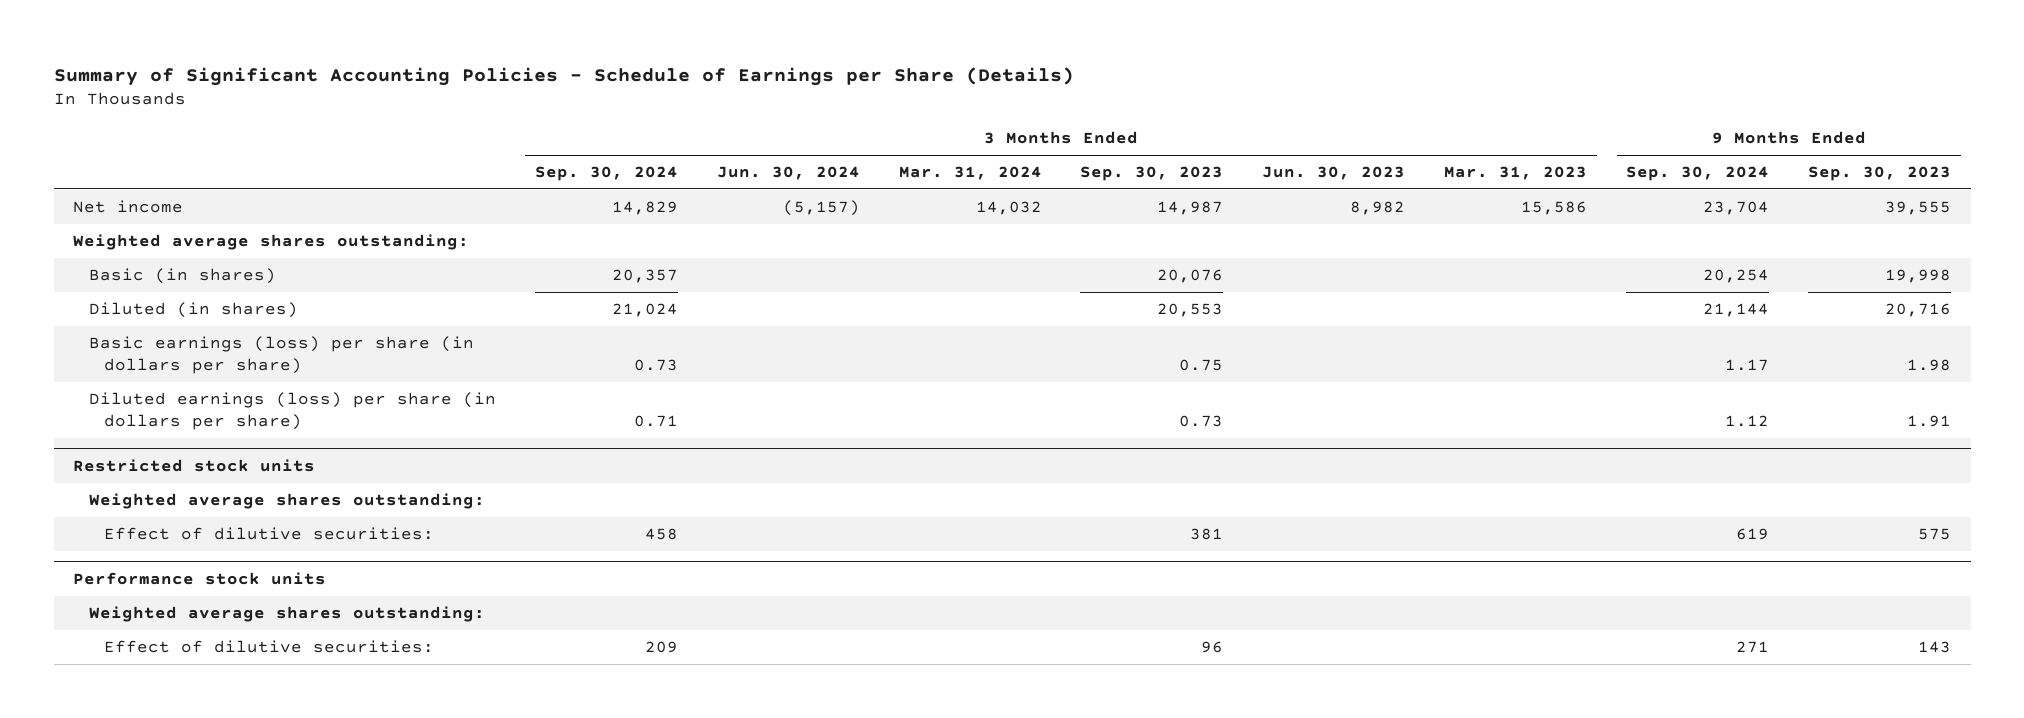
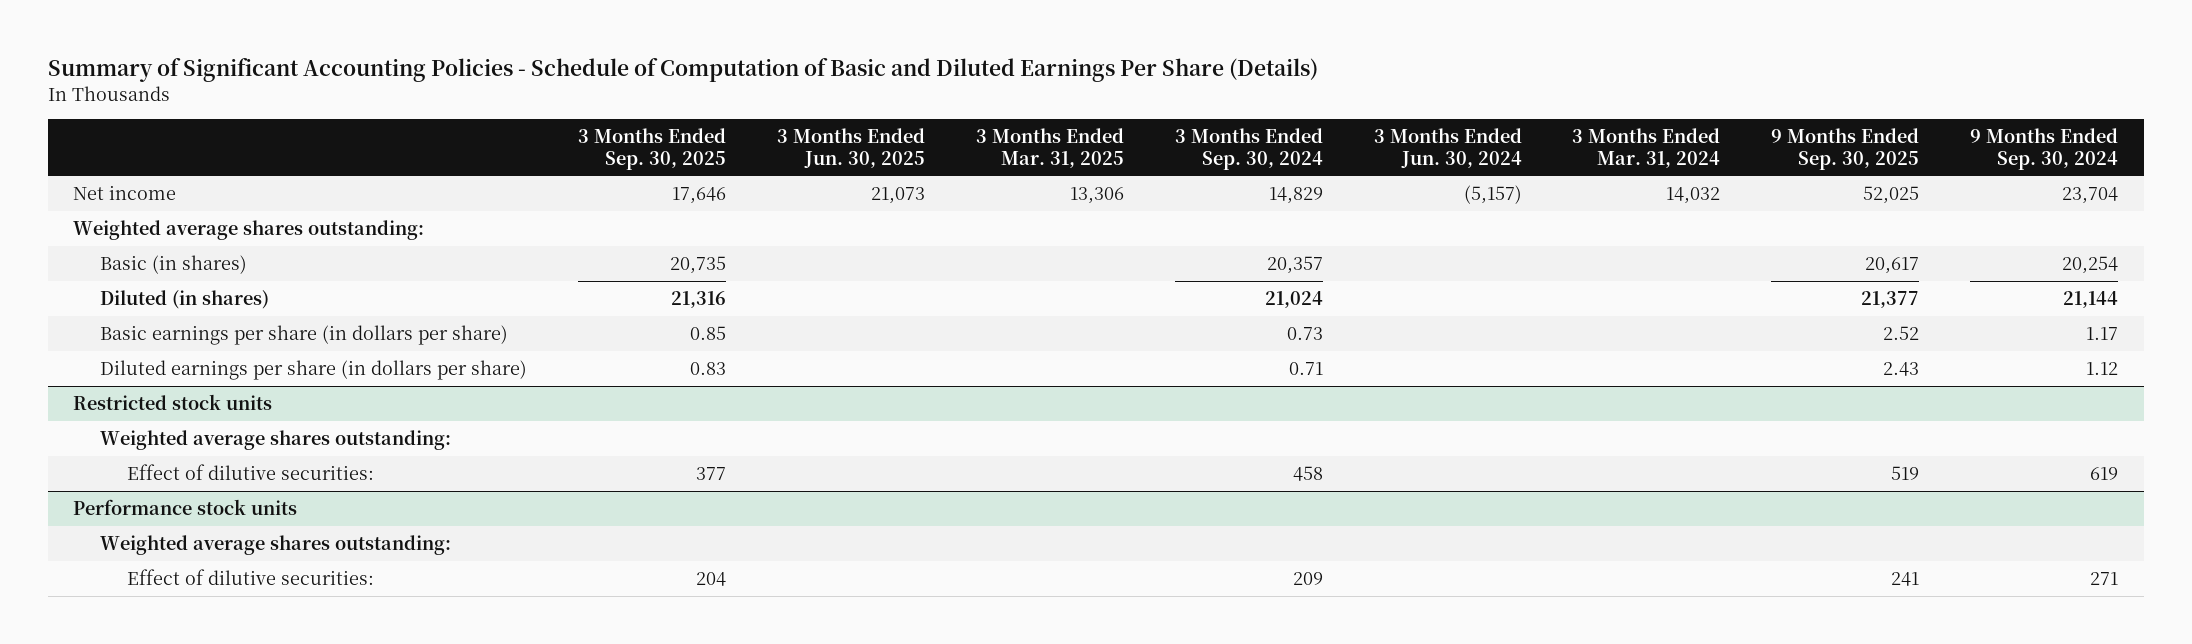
- Summary of Significant Accounting Policies - Schedule of Earnings per Share (Details)
+ Summary of Significant Accounting Policies - Schedule of Computation of Basic and Diluted Earnings Per Share (Details)
- | 3 Months Ended Sep. 30, 2024 | 3 Months Ended Jun. 30, 2024 | 3 Months Ended Mar. 31, 2024 | 3 Months Ended Sep. 30, 2023 | 3 Months Ended Jun. 30, 2023 | 3 Months Ended Mar. 31, 2023 | 9 Months Ended Sep. 30, 2024 | 9 Months Ended Sep. 30, 2023
+ | 3 Months Ended Sep. 30, 2025 | 3 Months Ended Jun. 30, 2025 | 3 Months Ended Mar. 31, 2025 | 3 Months Ended Sep. 30, 2024 | 3 Months Ended Jun. 30, 2024 | 3 Months Ended Mar. 31, 2024 | 9 Months Ended Sep. 30, 2025 | 9 Months Ended Sep. 30, 2024
- Basic earnings (loss) per share (in dollars per share) | 0.73 | | | 0.75 | | | 1.17 | 1.98
- Diluted earnings (loss) per share (in dollars per share) | 0.71 | | | 0.73 | | | 1.12 | 1.91
+ Basic earnings per share (in dollars per share) | 0.85 | | | 0.73 | | | 2.52 | 1.17
+ Diluted earnings per share (in dollars per share) | 0.83 | | | 0.71 | | | 2.43 | 1.12

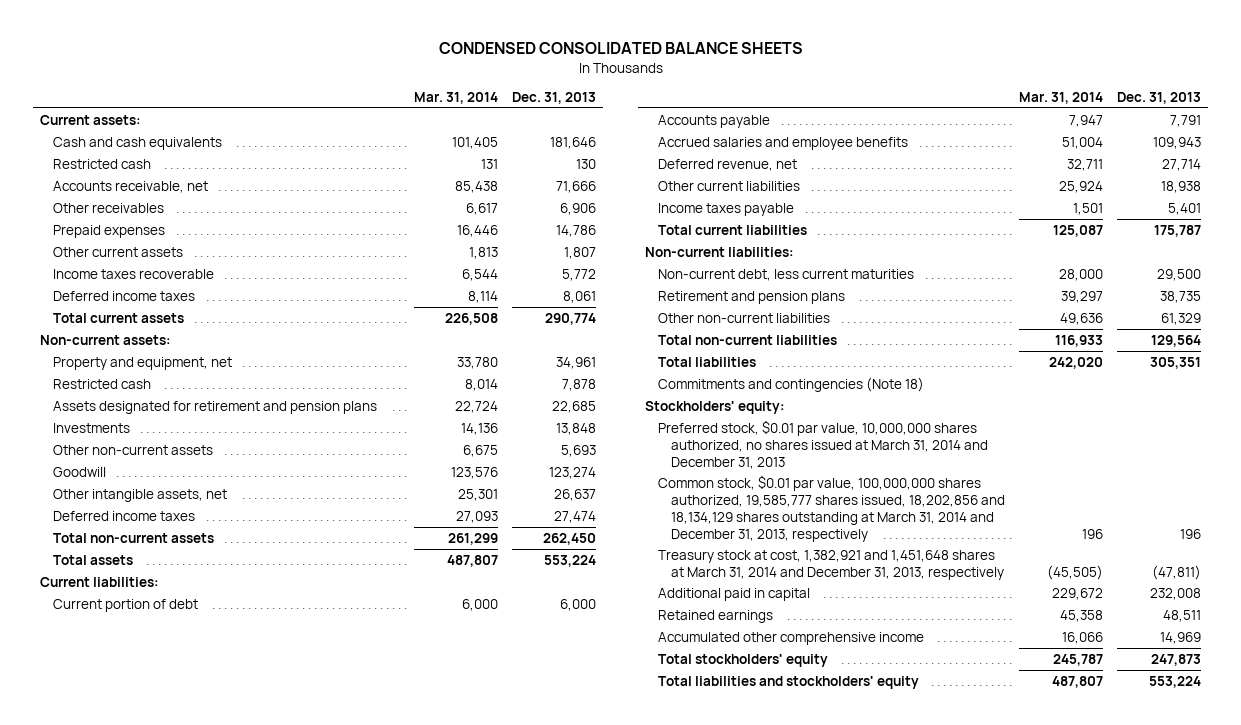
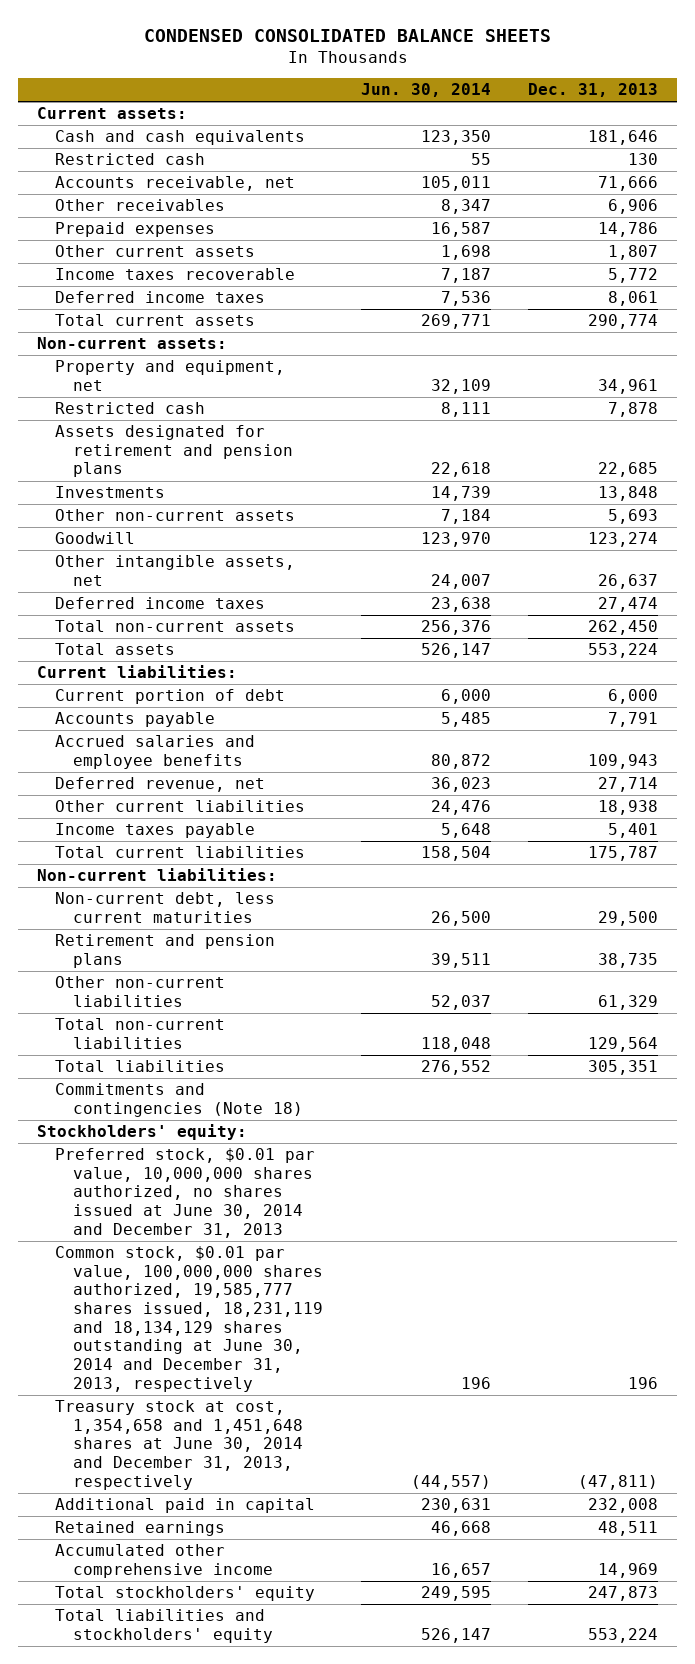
- | Mar. 31, 2014 | Dec. 31, 2013
+ | Jun. 30, 2014 | Dec. 31, 2013
- Preferred stock, $0.01 par value, 10,000,000 shares authorized, no shares issued at March 31, 2014 and December 31, 2013
- Common stock, $0.01 par value, 100,000,000 shares authorized, 19,585,777 shares issued, 18,202,856 and 18,134,129 shares outstanding at March 31, 2014 and December 31, 2013, respectively | 196 | 196
- Treasury stock at cost, 1,382,921 and 1,451,648 shares at March 31, 2014 and December 31, 2013, respectively | (45,505) | (47,811)
+ Preferred stock, $0.01 par value, 10,000,000 shares authorized, no shares issued at June 30, 2014 and December 31, 2013
+ Common stock, $0.01 par value, 100,000,000 shares authorized, 19,585,777 shares issued, 18,231,119 and 18,134,129 shares outstanding at June 30, 2014 and December 31, 2013, respectively | 196 | 196
+ Treasury stock at cost, 1,354,658 and 1,451,648 shares at June 30, 2014 and December 31, 2013, respectively | (44,557) | (47,811)

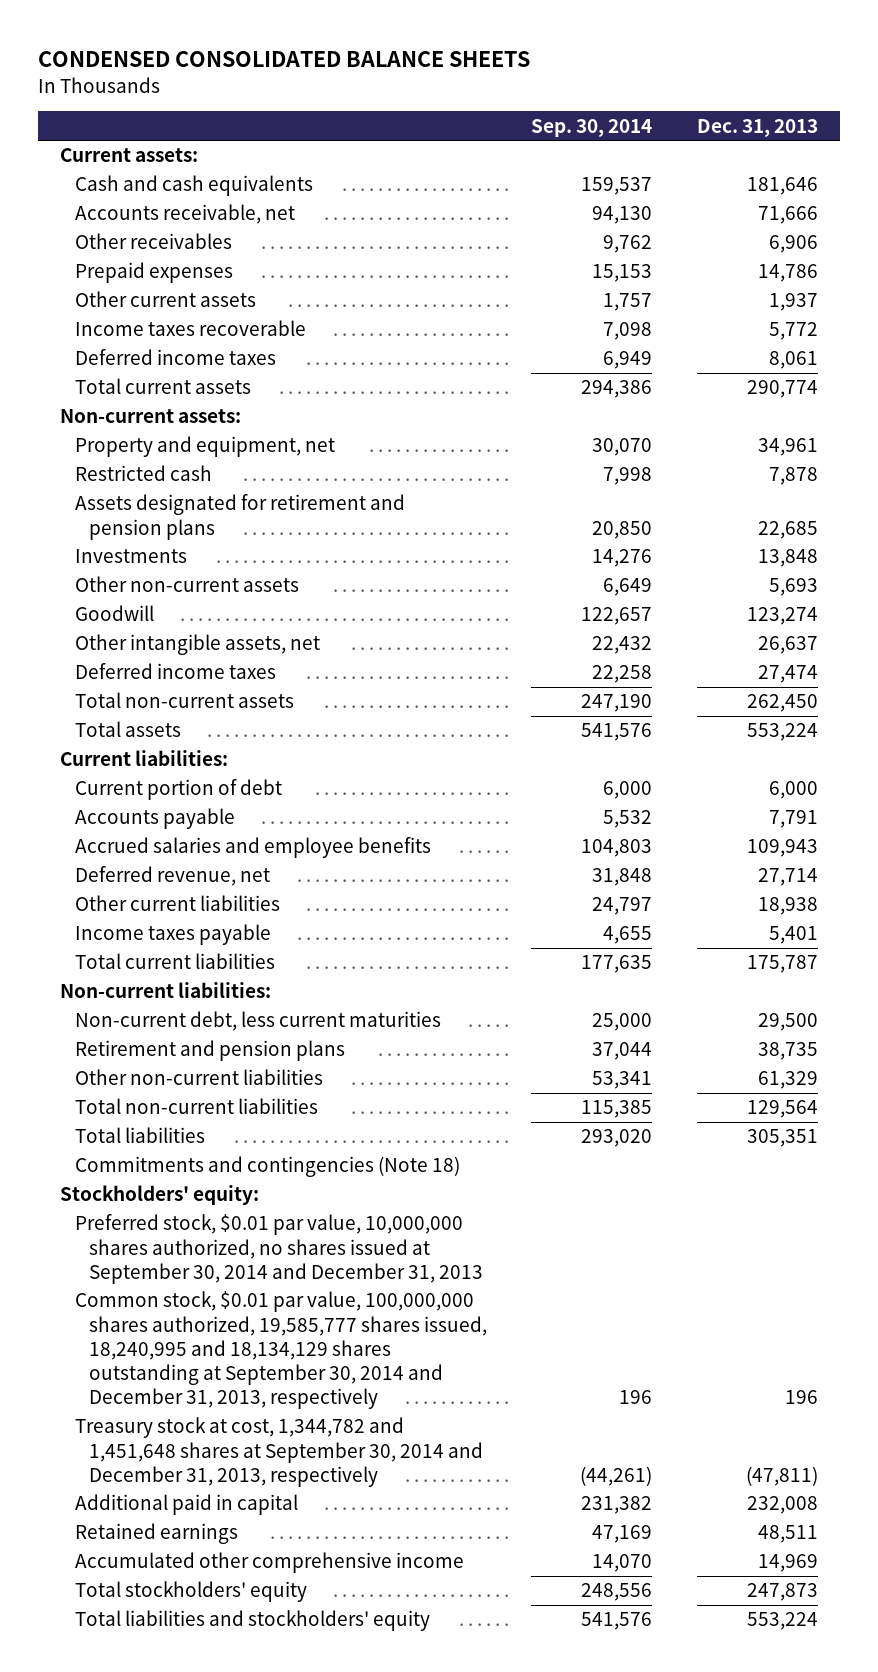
- | Jun. 30, 2014 | Dec. 31, 2013
+ | Sep. 30, 2014 | Dec. 31, 2013
- Restricted cash | 55 | 130
- Other current assets | 1,698 | 1,807
+ Other current assets | 1,757 | 1,937
- Preferred stock, $0.01 par value, 10,000,000 shares authorized, no shares issued at June 30, 2014 and December 31, 2013
- Common stock, $0.01 par value, 100,000,000 shares authorized, 19,585,777 shares issued, 18,231,119 and 18,134,129 shares outstanding at June 30, 2014 and December 31, 2013, respectively | 196 | 196
- Treasury stock at cost, 1,354,658 and 1,451,648 shares at June 30, 2014 and December 31, 2013, respectively | (44,557) | (47,811)
+ Preferred stock, $0.01 par value, 10,000,000 shares authorized, no shares issued at September 30, 2014 and December 31, 2013
+ Common stock, $0.01 par value, 100,000,000 shares authorized, 19,585,777 shares issued, 18,240,995 and 18,134,129 shares outstanding at September 30, 2014 and December 31, 2013, respectively | 196 | 196
+ Treasury stock at cost, 1,344,782 and 1,451,648 shares at September 30, 2014 and December 31, 2013, respectively | (44,261) | (47,811)

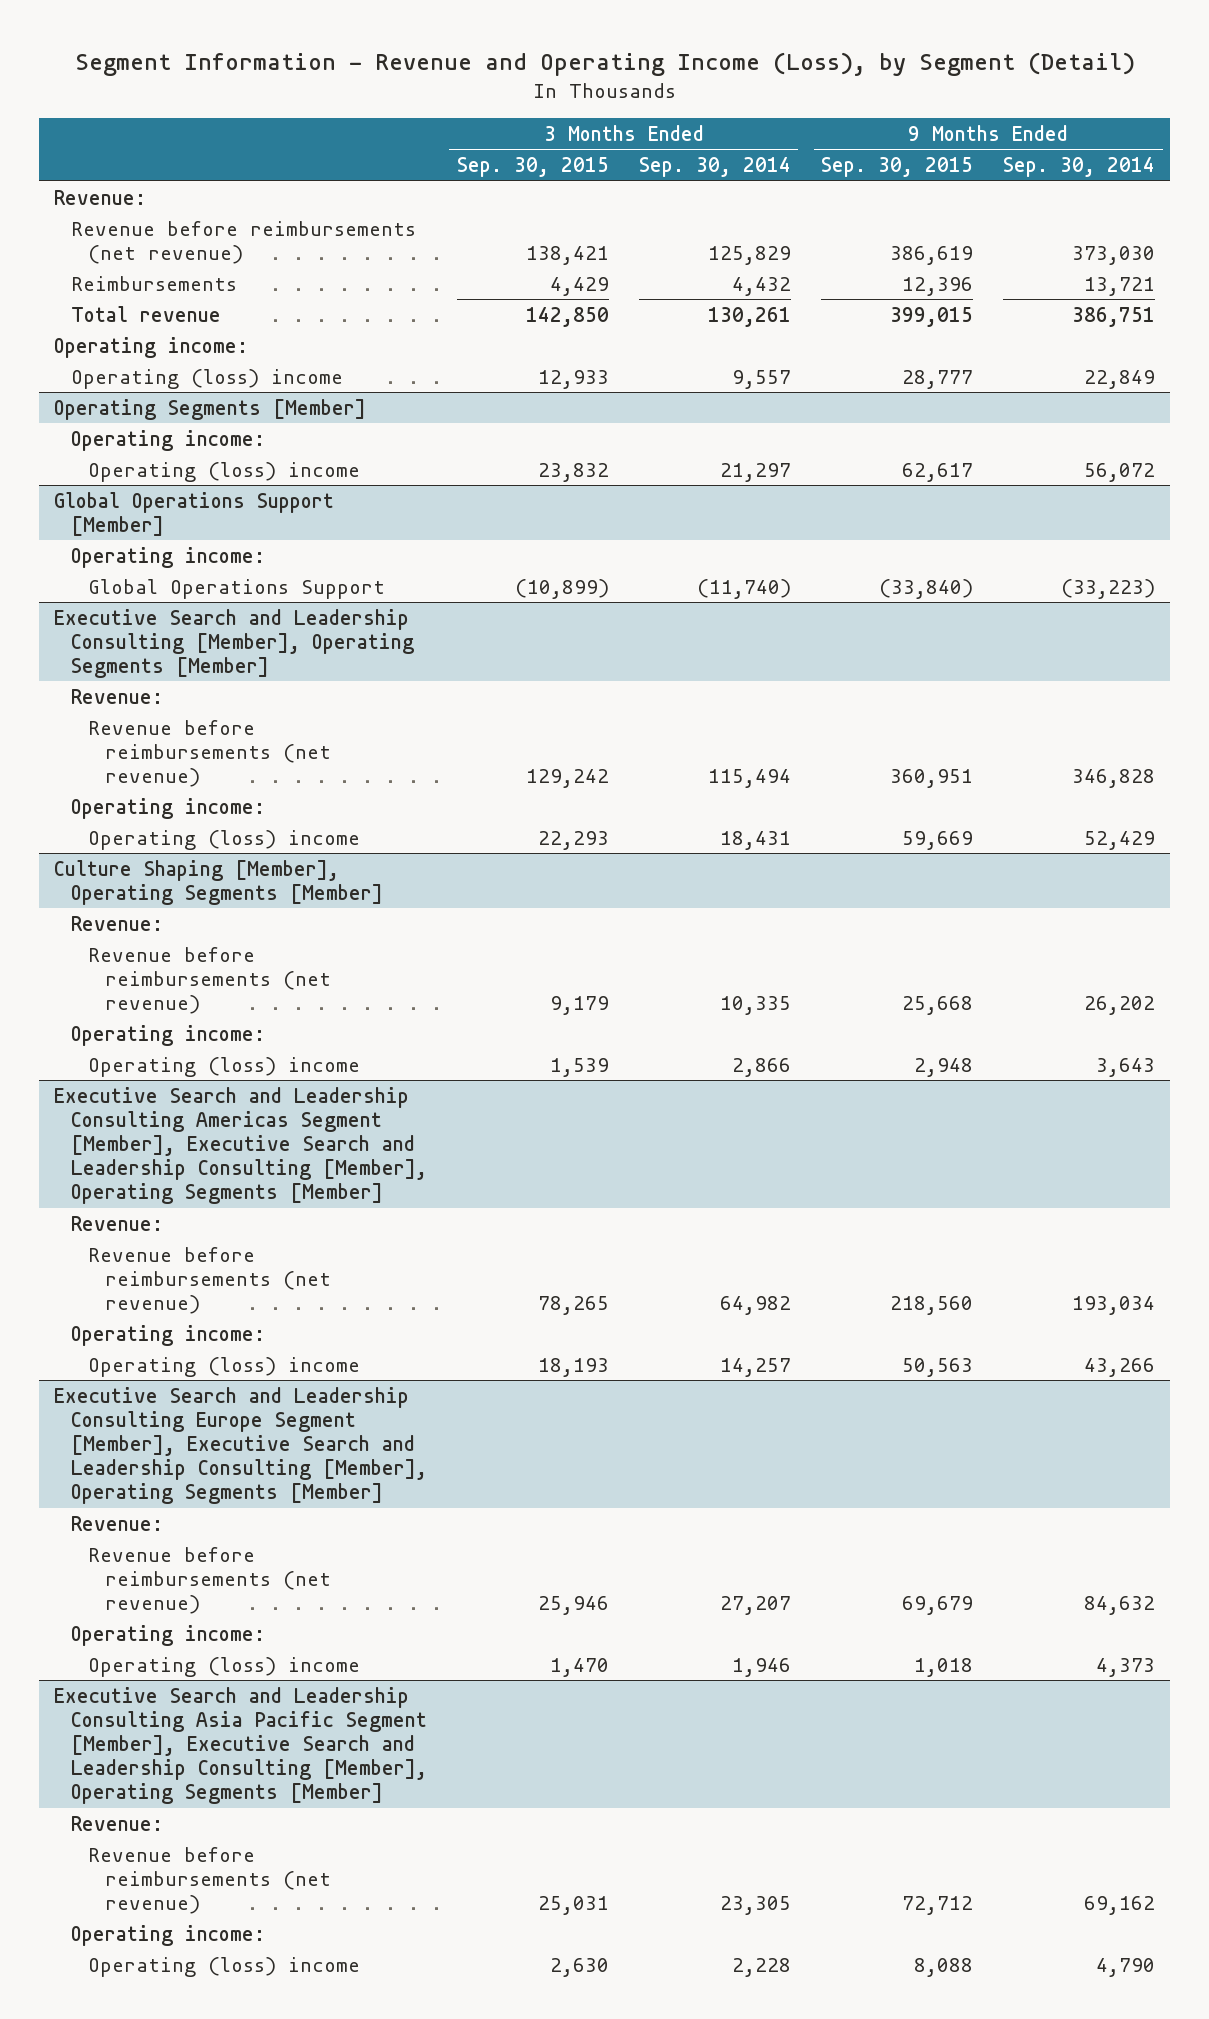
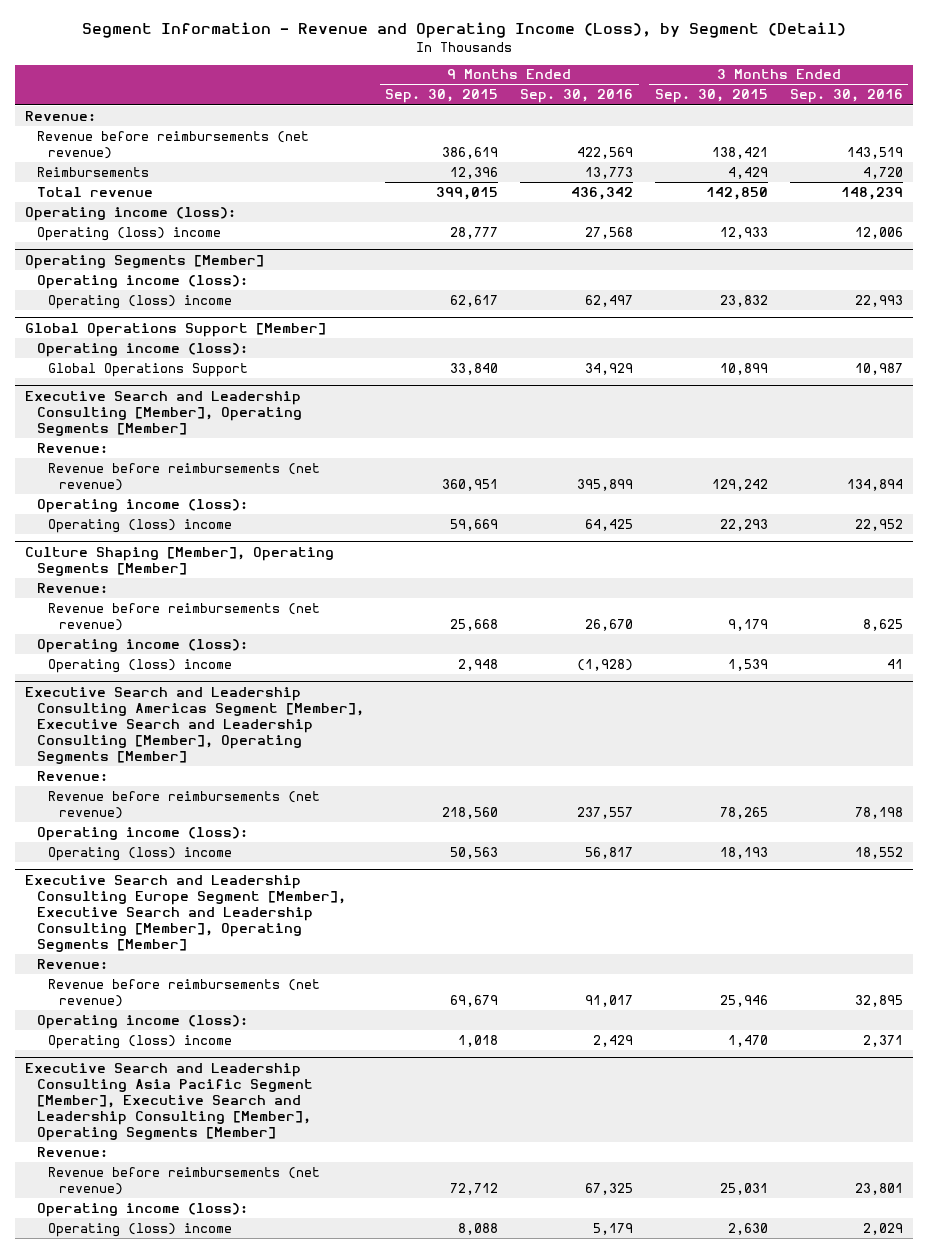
- | 3 Months Ended Sep. 30, 2015 | 3 Months Ended Sep. 30, 2014 | 9 Months Ended Sep. 30, 2015 | 9 Months Ended Sep. 30, 2014
+ | 9 Months Ended Sep. 30, 2015 | 9 Months Ended Sep. 30, 2016 | 3 Months Ended Sep. 30, 2015 | 3 Months Ended Sep. 30, 2016
- Operating income:
+ Operating income (loss):
@ Operating Segments [Member]
- Operating income:
+ Operating income (loss):
@ Global Operations Support [Member]
- Operating income:
- Global Operations Support | (10,899) | (11,740) | (33,840) | (33,223)
+ Operating income (loss):
+ Global Operations Support | 33,840 | 34,929 | 10,899 | 10,987
@ Executive Search and Leadership Consulting [Member], Operating Segments [Member]
- Operating income:
+ Operating income (loss):
@ Culture Shaping [Member], Operating Segments [Member]
- Operating income:
+ Operating income (loss):
@ Executive Search and Leadership Consulting Americas Segment [Member], Executive Search and Leadership Consulting [Member], Operating Segments [Member]
- Operating income:
+ Operating income (loss):
@ Executive Search and Leadership Consulting Europe Segment [Member], Executive Search and Leadership Consulting [Member], Operating Segments [Member]
- Operating income:
+ Operating income (loss):
@ Executive Search and Leadership Consulting Asia Pacific Segment [Member], Executive Search and Leadership Consulting [Member], Operating Segments [Member]
- Operating income:
+ Operating income (loss):

